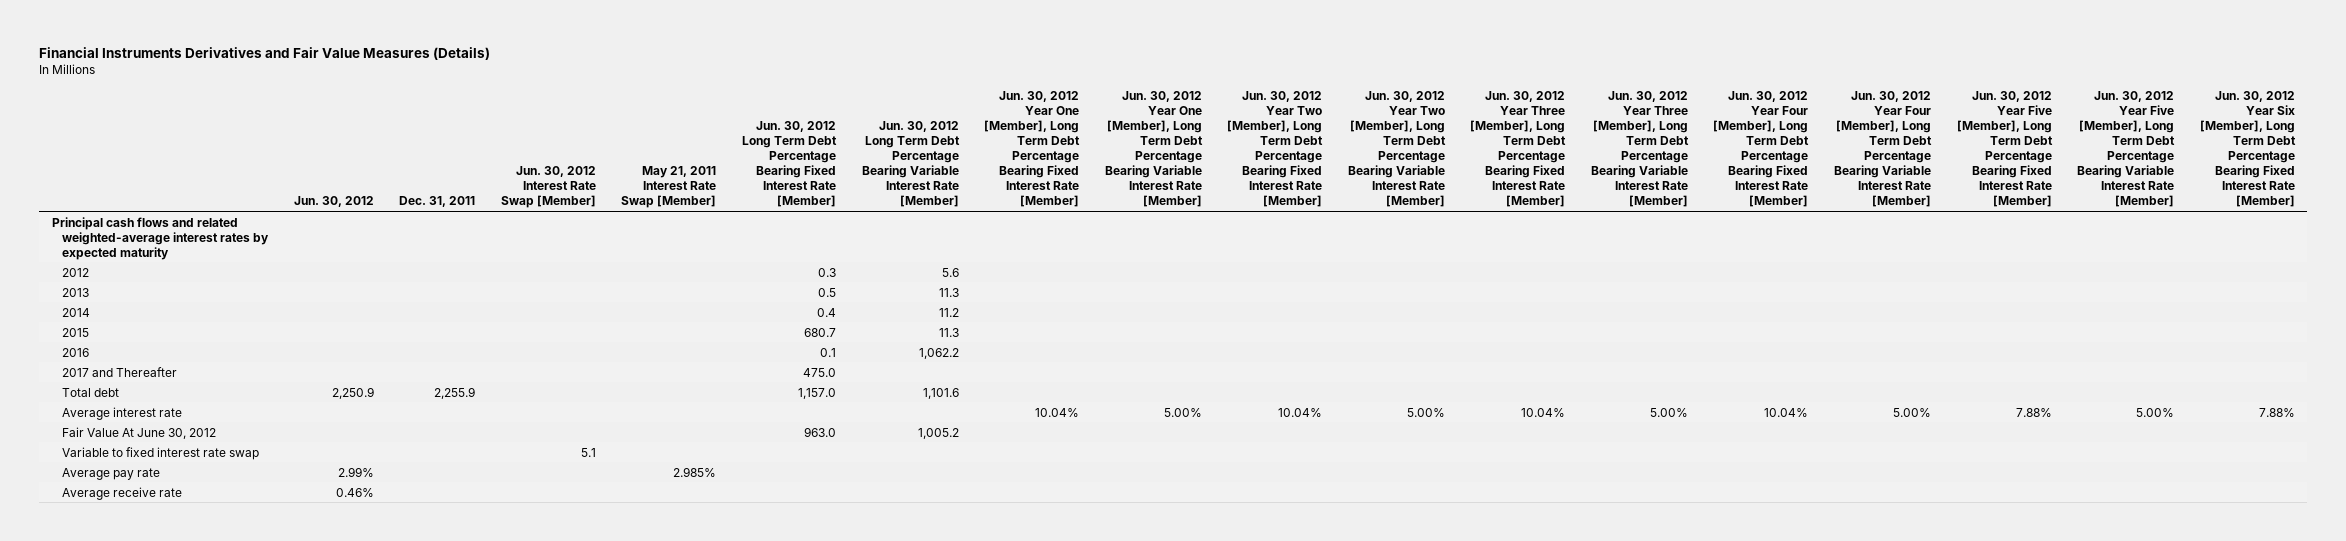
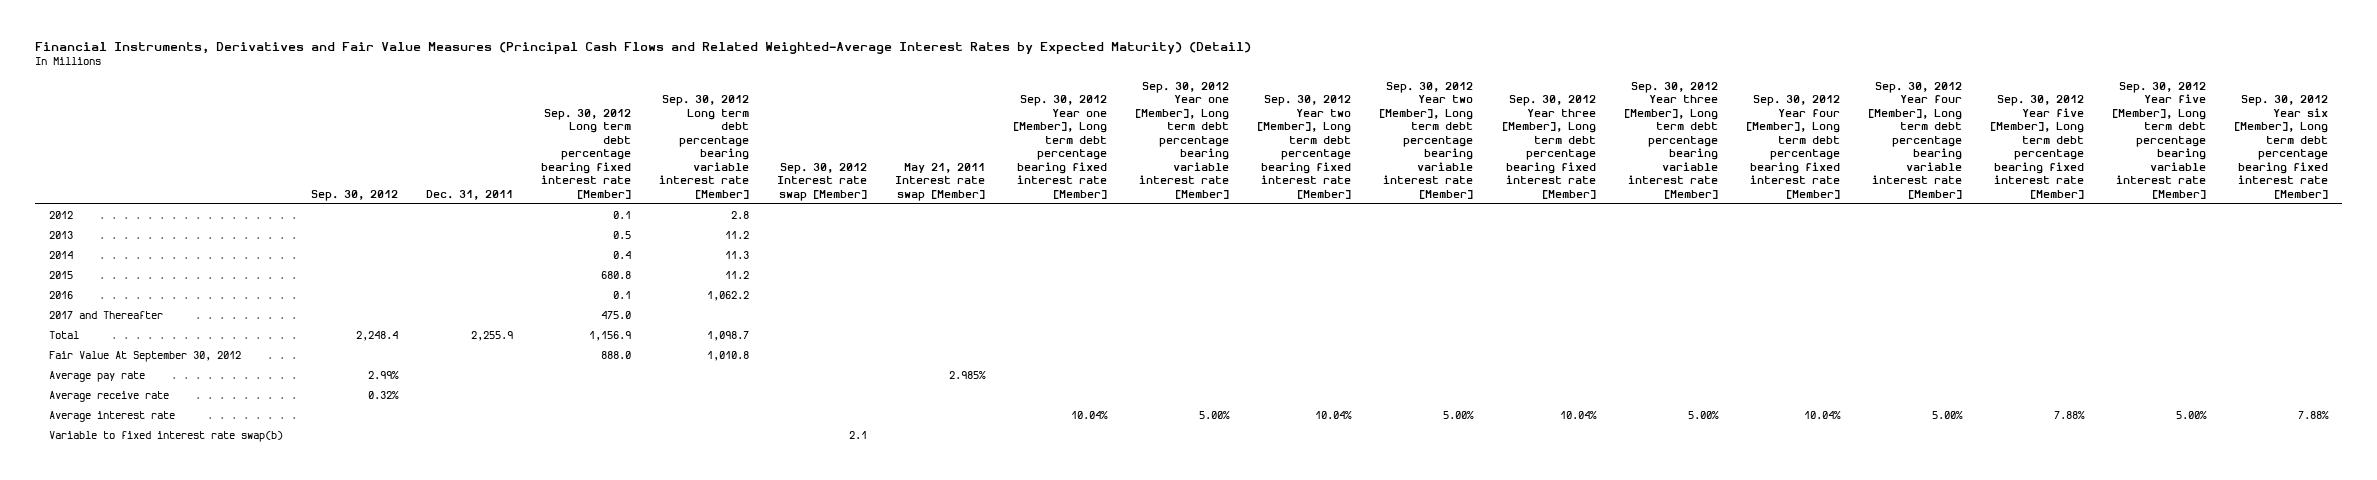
- Financial Instruments Derivatives and Fair Value Measures (Details)
+ Financial Instruments, Derivatives and Fair Value Measures (Principal Cash Flows and Related Weighted-Average Interest Rates by Expected Maturity) (Detail)
- | Jun. 30, 2012 | Dec. 31, 2011 | Jun. 30, 2012 Interest Rate Swap [Member] | May 21, 2011 Interest Rate Swap [Member] | Jun. 30, 2012 Long Term Debt Percentage Bearing Fixed Interest Rate [Member] | Jun. 30, 2012 Long Term Debt Percentage Bearing Variable Interest Rate [Member] | Jun. 30, 2012 Year One [Member], Long Term Debt Percentage Bearing Fixed Interest Rate [Member] | Jun. 30, 2012 Year One [Member], Long Term Debt Percentage Bearing Variable Interest Rate [Member] | Jun. 30, 2012 Year Two [Member], Long Term Debt Percentage Bearing Fixed Interest Rate [Member] | Jun. 30, 2012 Year Two [Member], Long Term Debt Percentage Bearing Variable Interest Rate [Member] | Jun. 30, 2012 Year Three [Member], Long Term Debt Percentage Bearing Fixed Interest Rate [Member] | Jun. 30, 2012 Year Three [Member], Long Term Debt Percentage Bearing Variable Interest Rate [Member] | Jun. 30, 2012 Year Four [Member], Long Term Debt Percentage Bearing Fixed Interest Rate [Member] | Jun. 30, 2012 Year Four [Member], Long Term Debt Percentage Bearing Variable Interest Rate [Member] | Jun. 30, 2012 Year Five [Member], Long Term Debt Percentage Bearing Fixed Interest Rate [Member] | Jun. 30, 2012 Year Five [Member], Long Term Debt Percentage Bearing Variable Interest Rate [Member] | Jun. 30, 2012 Year Six [Member], Long Term Debt Percentage Bearing Fixed Interest Rate [Member]
+ | Sep. 30, 2012 | Dec. 31, 2011 | Sep. 30, 2012 Long term debt percentage bearing fixed interest rate [Member] | Sep. 30, 2012 Long term debt percentage bearing variable interest rate [Member] | Sep. 30, 2012 Interest rate swap [Member] | May 21, 2011 Interest rate swap [Member] | Sep. 30, 2012 Year one [Member], Long term debt percentage bearing fixed interest rate [Member] | Sep. 30, 2012 Year one [Member], Long term debt percentage bearing variable interest rate [Member] | Sep. 30, 2012 Year two [Member], Long term debt percentage bearing fixed interest rate [Member] | Sep. 30, 2012 Year two [Member], Long term debt percentage bearing variable interest rate [Member] | Sep. 30, 2012 Year three [Member], Long term debt percentage bearing fixed interest rate [Member] | Sep. 30, 2012 Year three [Member], Long term debt percentage bearing variable interest rate [Member] | Sep. 30, 2012 Year four [Member], Long term debt percentage bearing fixed interest rate [Member] | Sep. 30, 2012 Year four [Member], Long term debt percentage bearing variable interest rate [Member] | Sep. 30, 2012 Year five [Member], Long term debt percentage bearing fixed interest rate [Member] | Sep. 30, 2012 Year five [Member], Long term debt percentage bearing variable interest rate [Member] | Sep. 30, 2012 Year six [Member], Long term debt percentage bearing fixed interest rate [Member]
- Principal cash flows and related weighted-average interest rates by expected maturity
- Total debt | 2,250.9 | 2,255.9 | | | 1,157.0 | 1,101.6 | | | | | | | | | | |
- Fair Value At June 30, 2012 | | | | | 963.0 | 1,005.2 | | | | | | | | | | |
- Variable to fixed interest rate swap | | | 5.1 | | | | | | | | | | | | | |
+ Total | 2,248.4 | 2,255.9 | 1,156.9 | 1,098.7 | | | | | | | | | | | | |
+ Fair Value At September 30, 2012 | | | 888.0 | 1,010.8 | | | | | | | | | | | | |
moved down: Average interest rate | | | | | | | 10.04% | 5.00% | 10.04% | 5.00% | 10.04% | 5.00% | 10.04% | 5.00% | 7.88% | 5.00% | 7.88%
+ Variable to fixed interest rate swap(b) | | | | | 2.1 | | | | | | | | | | | |

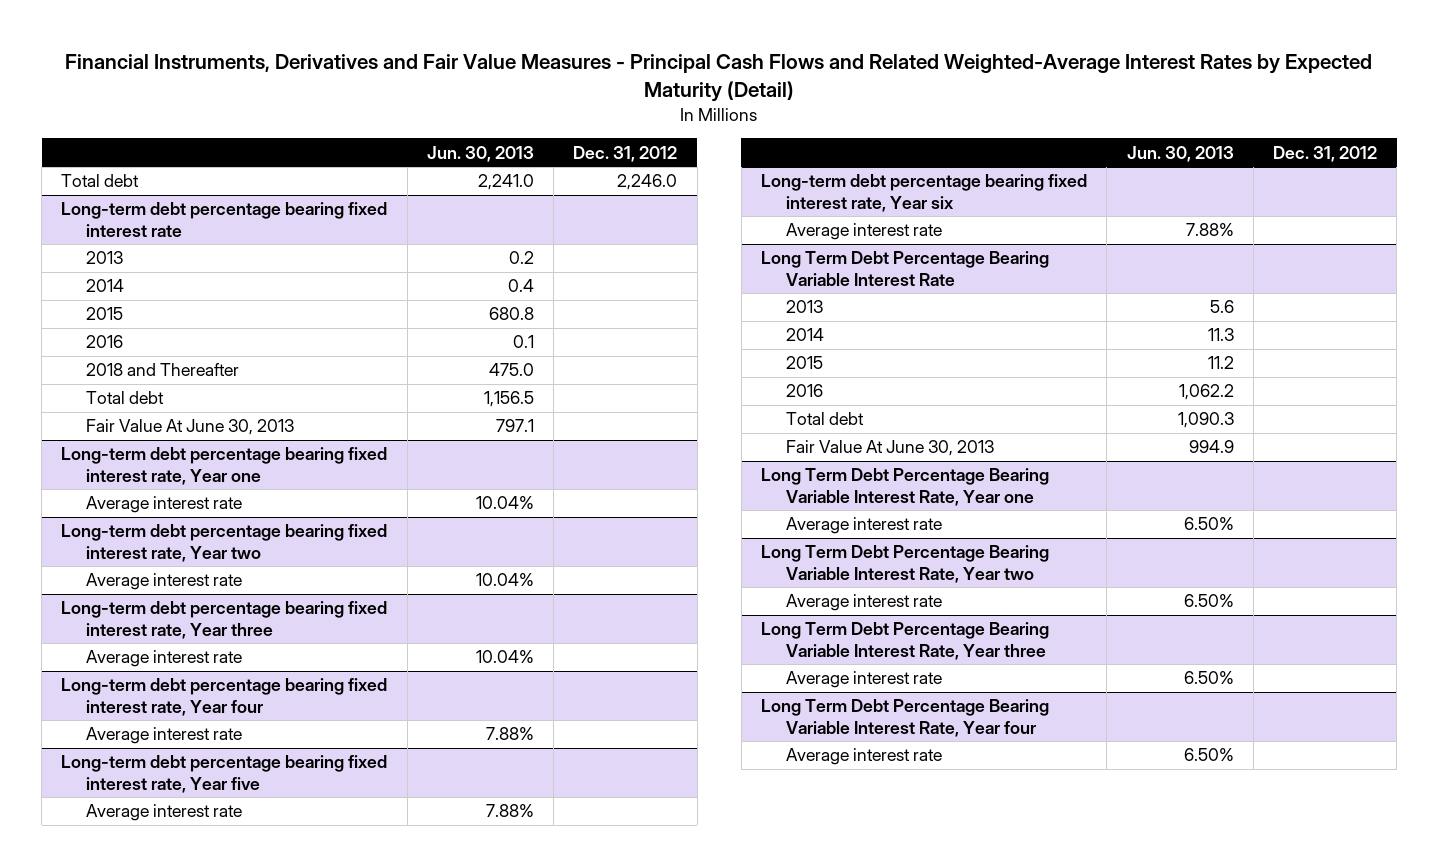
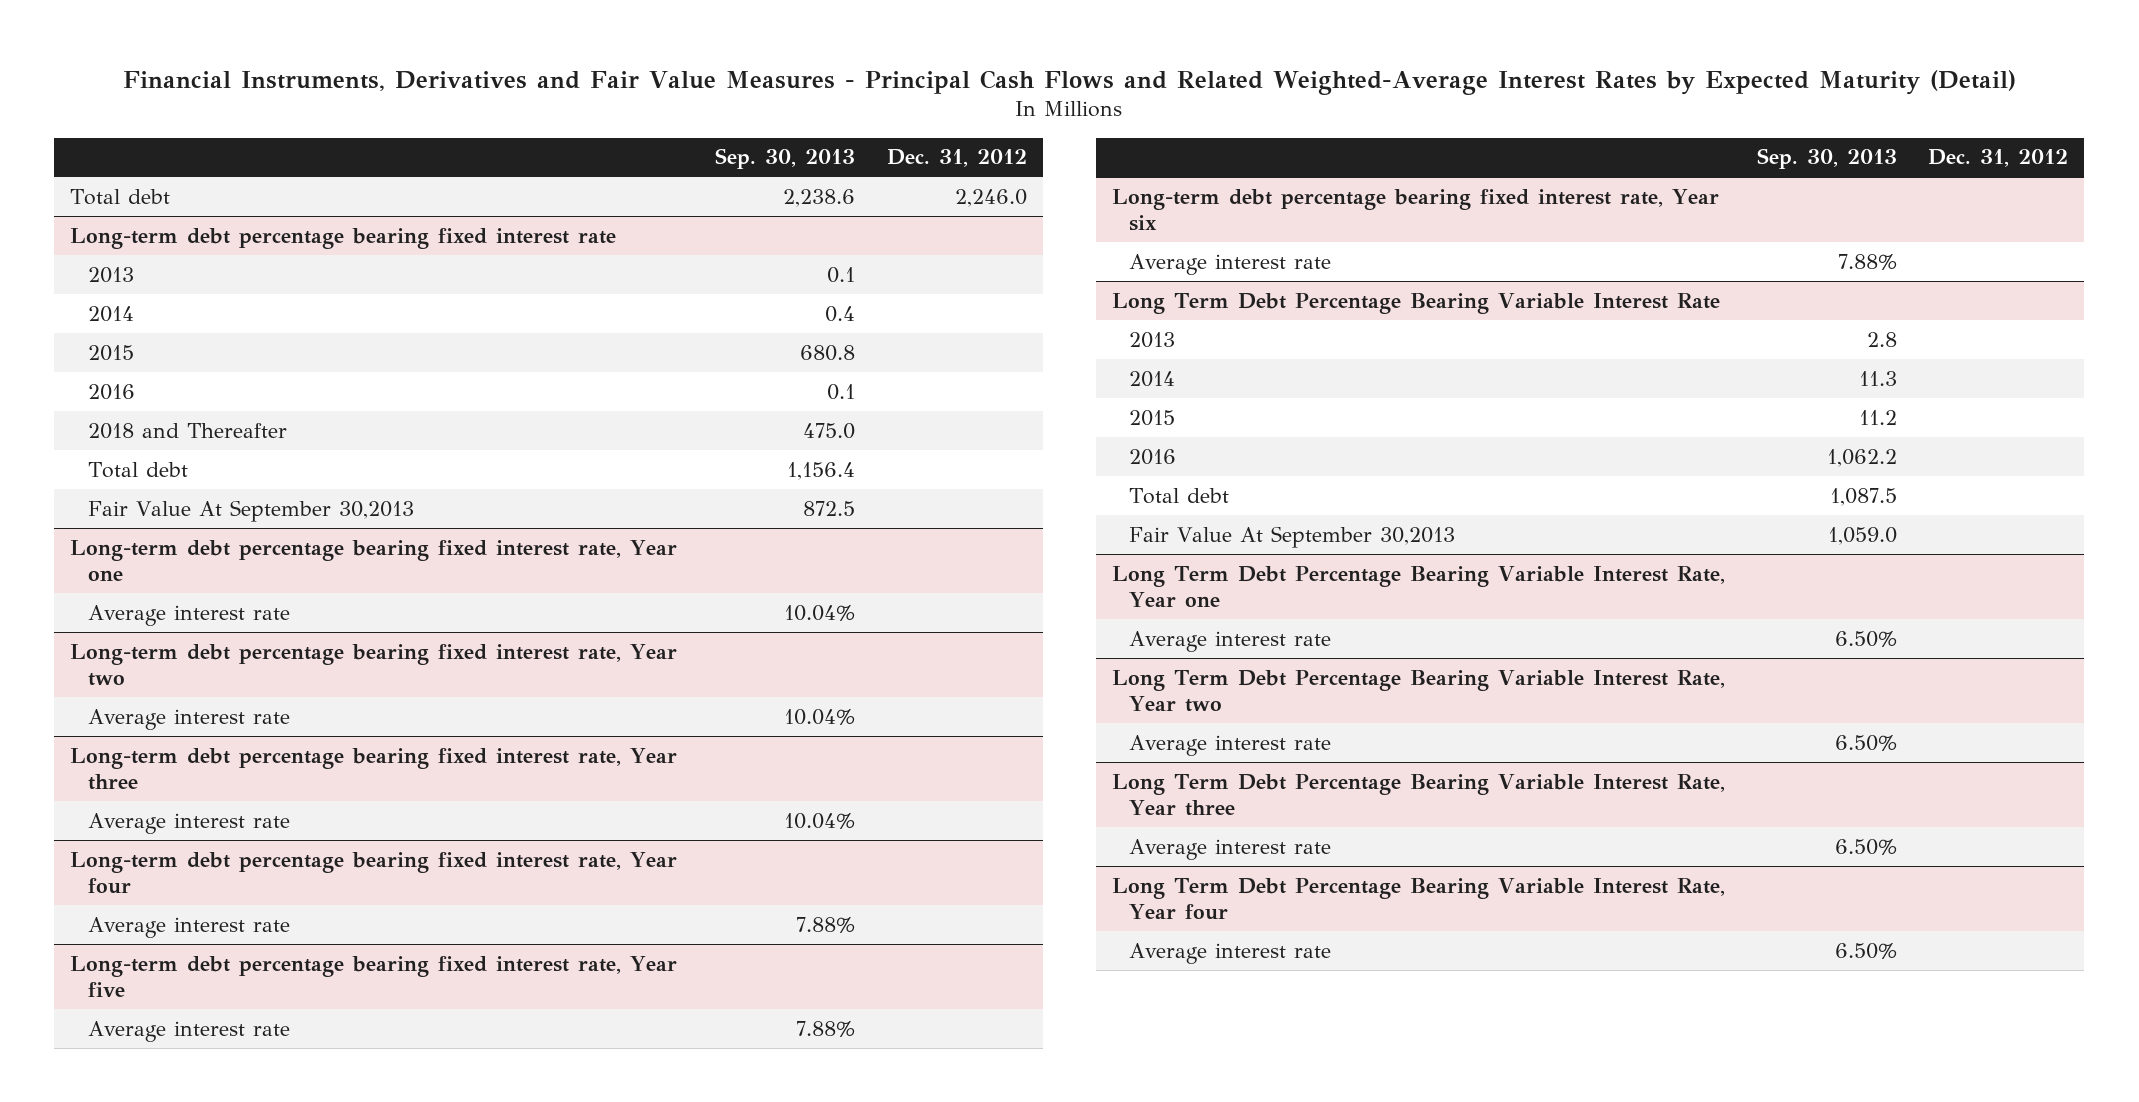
- | Jun. 30, 2013 | Dec. 31, 2012
+ | Sep. 30, 2013 | Dec. 31, 2012
@ Long-term debt percentage bearing fixed interest rate
- Fair Value At June 30, 2013 | 797.1 |
+ Fair Value At September 30,2013 | 872.5 |
@ Long Term Debt Percentage Bearing Variable Interest Rate
- Fair Value At June 30, 2013 | 994.9 |
+ Fair Value At September 30,2013 | 1,059.0 |

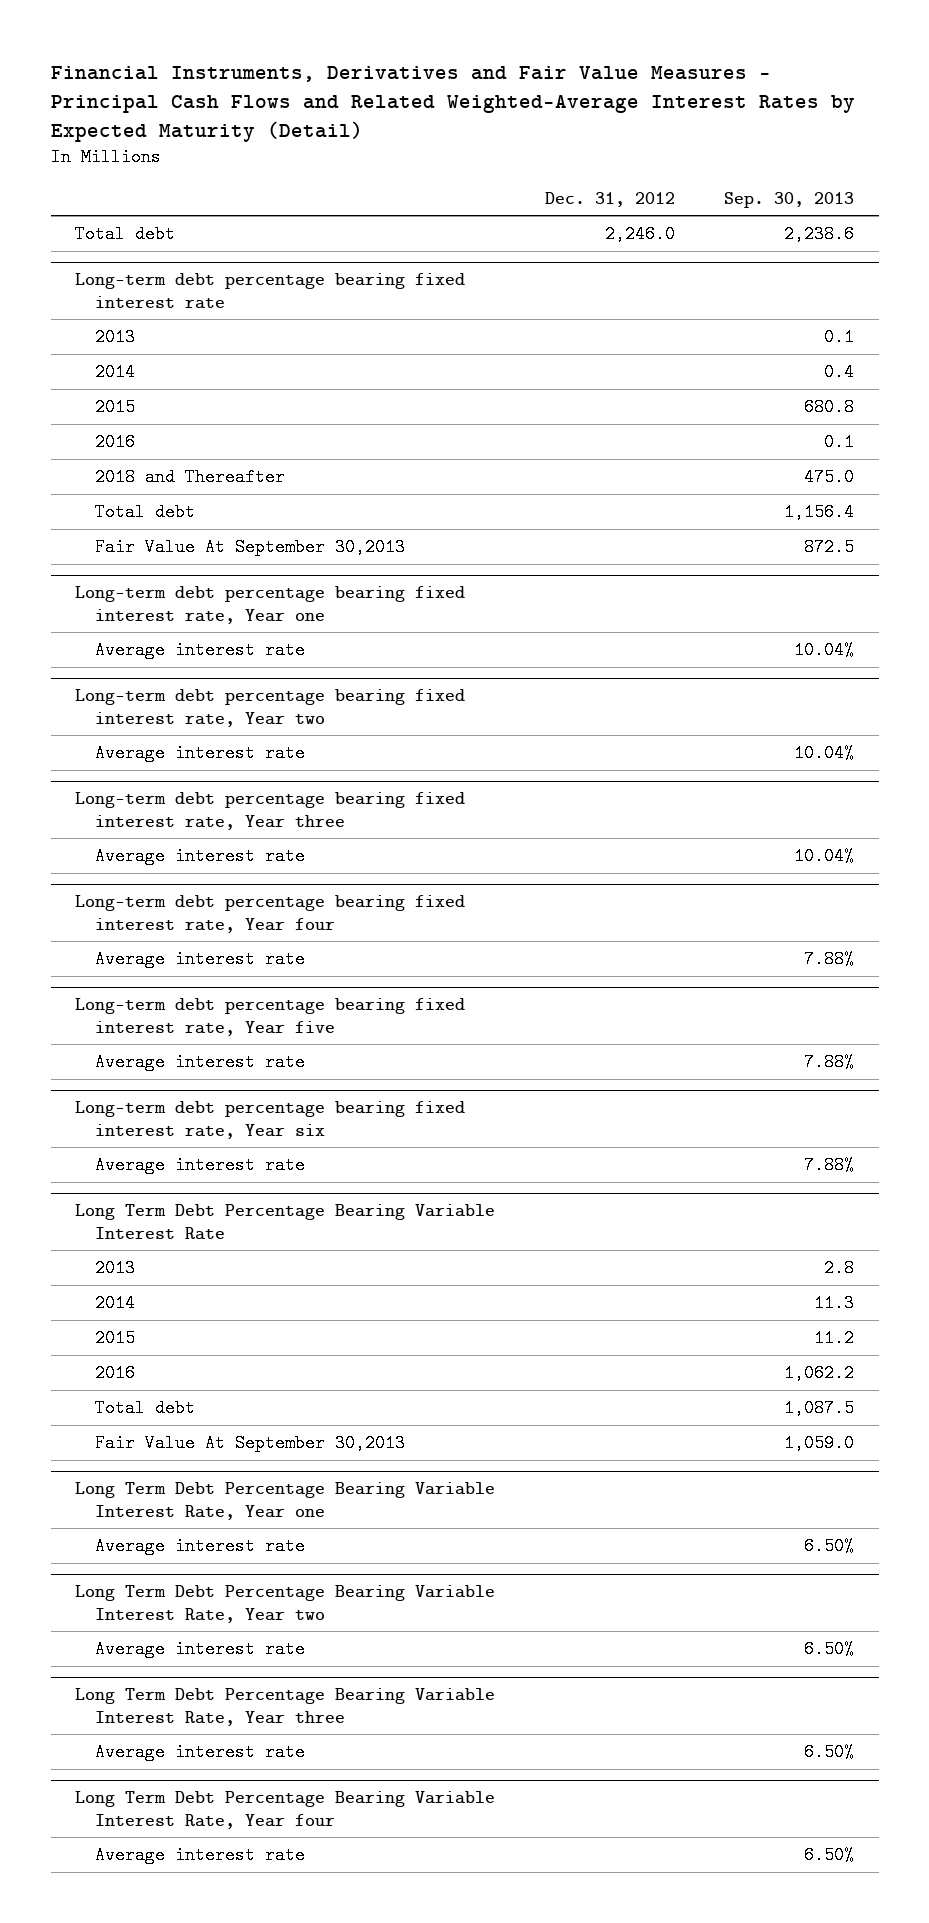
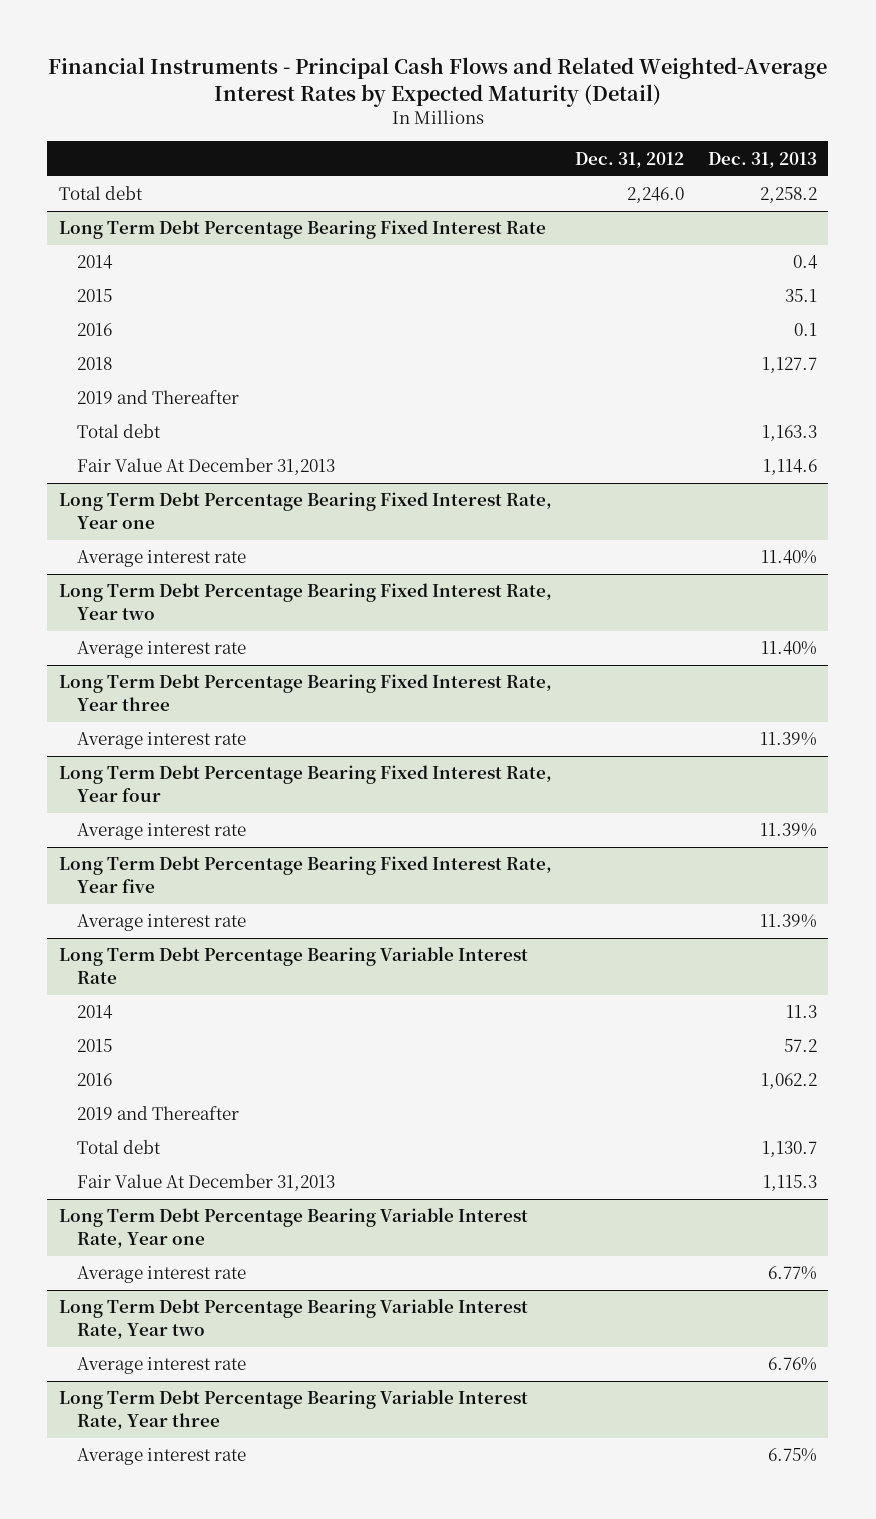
- Financial Instruments, Derivatives and Fair Value Measures - Principal Cash Flows and Related Weighted-Average Interest Rates by Expected Maturity (Detail)
+ Financial Instruments - Principal Cash Flows and Related Weighted-Average Interest Rates by Expected Maturity (Detail)
- | Dec. 31, 2012 | Sep. 30, 2013
+ | Dec. 31, 2012 | Dec. 31, 2013
- Long-term debt percentage bearing fixed interest rate
- 2013 | | 0.1
+ Long Term Debt Percentage Bearing Fixed Interest Rate
- 2018 and Thereafter | | 475.0
+ 2018 | | 1,127.7
+ 2019 and Thereafter
- Fair Value At September 30,2013 | | 872.5
- Long-term debt percentage bearing fixed interest rate, Year one
+ Fair Value At December 31,2013 | | 1,114.6
+ Long Term Debt Percentage Bearing Fixed Interest Rate, Year one
- Long-term debt percentage bearing fixed interest rate, Year two
+ Long Term Debt Percentage Bearing Fixed Interest Rate, Year two
- Long-term debt percentage bearing fixed interest rate, Year three
+ Long Term Debt Percentage Bearing Fixed Interest Rate, Year three
- Long-term debt percentage bearing fixed interest rate, Year four
+ Long Term Debt Percentage Bearing Fixed Interest Rate, Year four
- Long-term debt percentage bearing fixed interest rate, Year five
+ Long Term Debt Percentage Bearing Fixed Interest Rate, Year five
- Long-term debt percentage bearing fixed interest rate, Year six
- Average interest rate | | 7.88%
@ Long Term Debt Percentage Bearing Variable Interest Rate
- 2013 | | 2.8
+ 2019 and Thereafter
- Fair Value At September 30,2013 | | 1,059.0
+ Fair Value At December 31,2013 | | 1,115.3
- Long Term Debt Percentage Bearing Variable Interest Rate, Year four
- Average interest rate | | 6.50%

